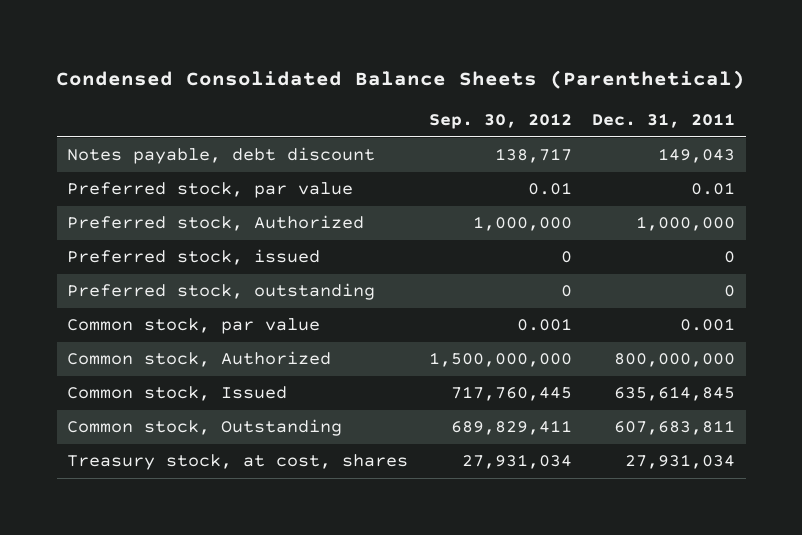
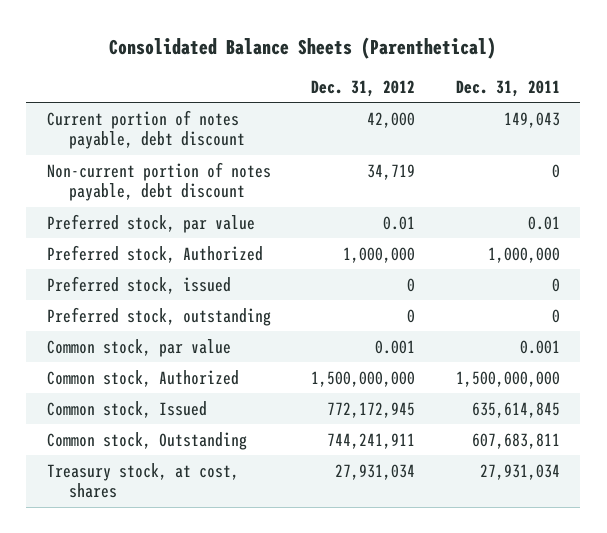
- Condensed Consolidated Balance Sheets (Parenthetical)
+ Consolidated Balance Sheets (Parenthetical)
- | Sep. 30, 2012 | Dec. 31, 2011
+ | Dec. 31, 2012 | Dec. 31, 2011
- Notes payable, debt discount | 138,717 | 149,043
+ Current portion of notes payable, debt discount | 42,000 | 149,043
+ Non-current portion of notes payable, debt discount | 34,719 | 0
- Common stock, Authorized | 1,500,000,000 | 800,000,000
+ Common stock, Authorized | 1,500,000,000 | 1,500,000,000

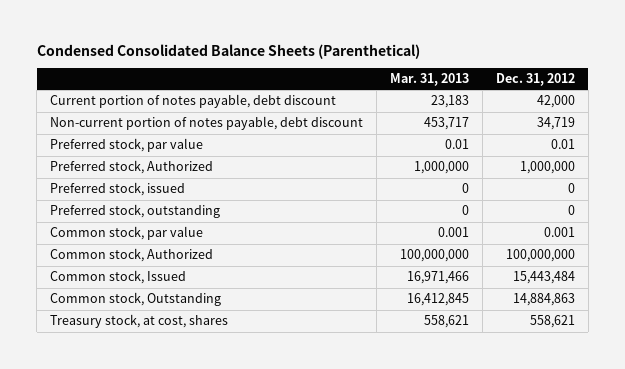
- Consolidated Balance Sheets (Parenthetical)
+ Condensed Consolidated Balance Sheets (Parenthetical)
- | Dec. 31, 2012 | Dec. 31, 2011
+ | Mar. 31, 2013 | Dec. 31, 2012
- Common stock, Authorized | 1,500,000,000 | 1,500,000,000
- Common stock, Issued | 772,172,945 | 635,614,845
- Common stock, Outstanding | 744,241,911 | 607,683,811
- Treasury stock, at cost, shares | 27,931,034 | 27,931,034
+ Common stock, Authorized | 100,000,000 | 100,000,000
+ Common stock, Issued | 16,971,466 | 15,443,484
+ Common stock, Outstanding | 16,412,845 | 14,884,863
+ Treasury stock, at cost, shares | 558,621 | 558,621

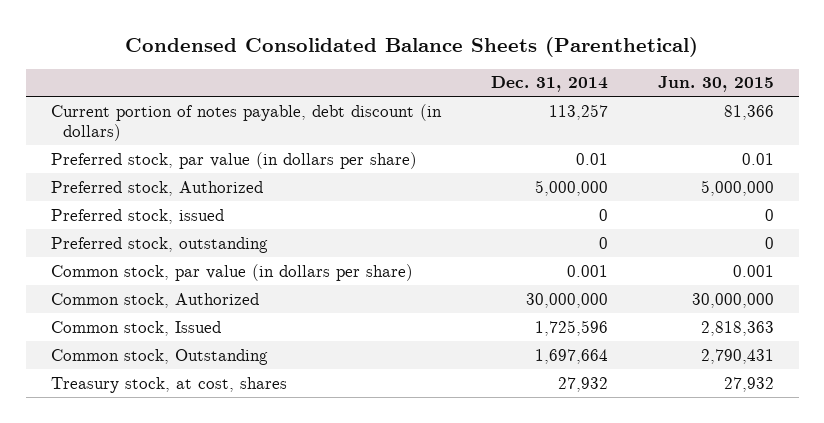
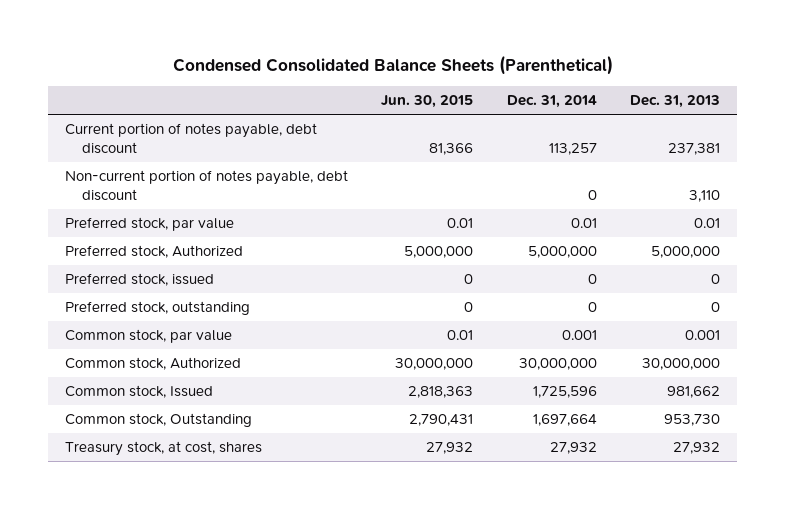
- | Dec. 31, 2014 | Jun. 30, 2015
+ | Jun. 30, 2015 | Dec. 31, 2014 | Dec. 31, 2013
- Current portion of notes payable, debt discount (in dollars) | 113,257 | 81,366
- Preferred stock, par value (in dollars per share) | 0.01 | 0.01
+ Current portion of notes payable, debt discount | 81,366 | 113,257 | 237,381
+ Non-current portion of notes payable, debt discount | | 0 | 3,110
+ Preferred stock, par value | 0.01 | 0.01 | 0.01
- Common stock, par value (in dollars per share) | 0.001 | 0.001
+ Common stock, par value | 0.01 | 0.001 | 0.001

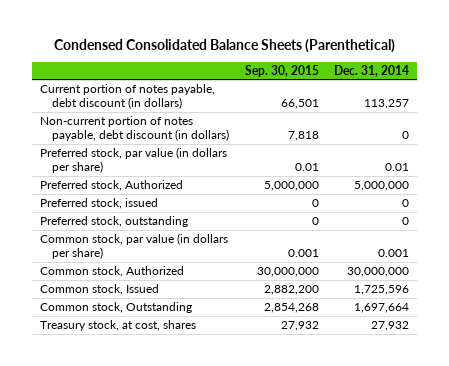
- | Jun. 30, 2015 | Dec. 31, 2014 | Dec. 31, 2013
+ | Sep. 30, 2015 | Dec. 31, 2014
- Current portion of notes payable, debt discount | 81,366 | 113,257 | 237,381
- Non-current portion of notes payable, debt discount | | 0 | 3,110
- Preferred stock, par value | 0.01 | 0.01 | 0.01
+ Current portion of notes payable, debt discount (in dollars) | 66,501 | 113,257
+ Non-current portion of notes payable, debt discount (in dollars) | 7,818 | 0
+ Preferred stock, par value (in dollars per share) | 0.01 | 0.01
- Common stock, par value | 0.01 | 0.001 | 0.001
+ Common stock, par value (in dollars per share) | 0.001 | 0.001

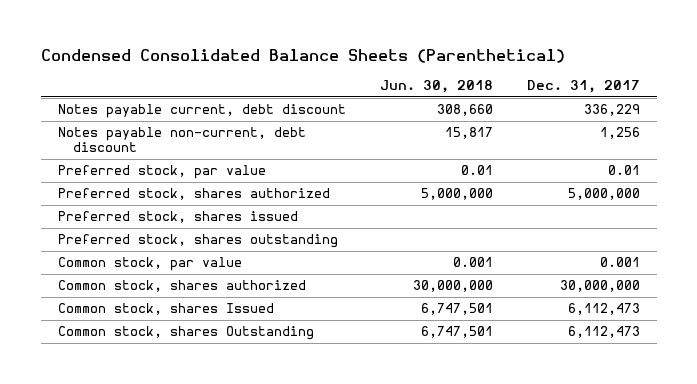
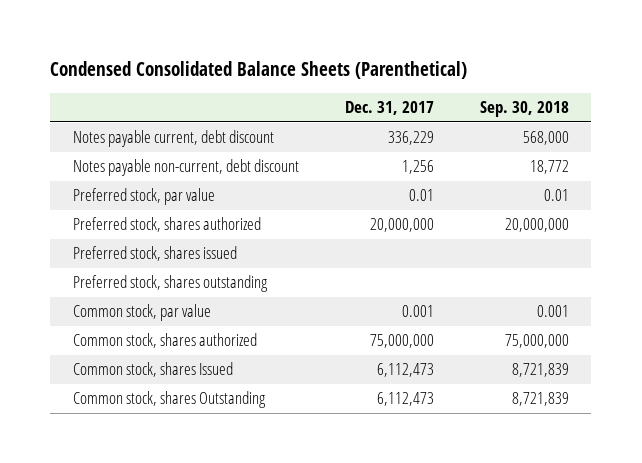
- | Jun. 30, 2018 | Dec. 31, 2017
+ | Dec. 31, 2017 | Sep. 30, 2018
- Preferred stock, shares authorized | 5,000,000 | 5,000,000
+ Preferred stock, shares authorized | 20,000,000 | 20,000,000
- Common stock, shares authorized | 30,000,000 | 30,000,000
+ Common stock, shares authorized | 75,000,000 | 75,000,000

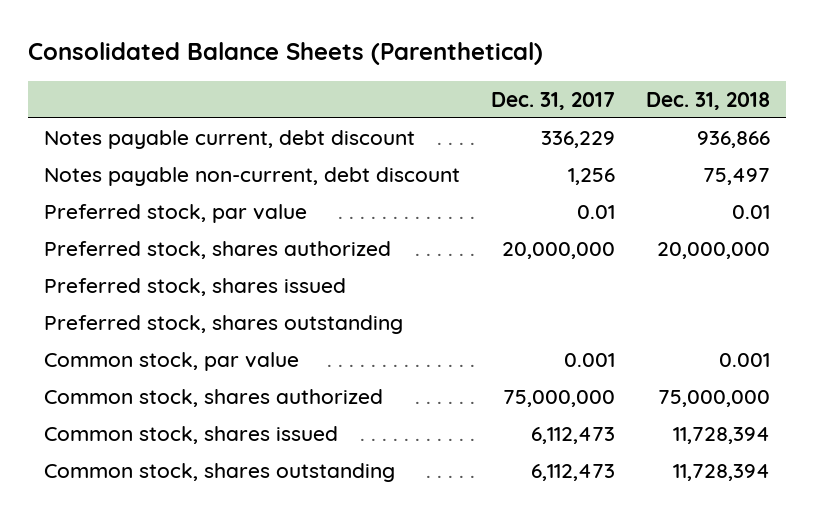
- Condensed Consolidated Balance Sheets (Parenthetical)
+ Consolidated Balance Sheets (Parenthetical)
- | Dec. 31, 2017 | Sep. 30, 2018
+ | Dec. 31, 2017 | Dec. 31, 2018
- Common stock, shares Issued | 6,112,473 | 8,721,839
- Common stock, shares Outstanding | 6,112,473 | 8,721,839
+ Common stock, shares issued | 6,112,473 | 11,728,394
+ Common stock, shares outstanding | 6,112,473 | 11,728,394

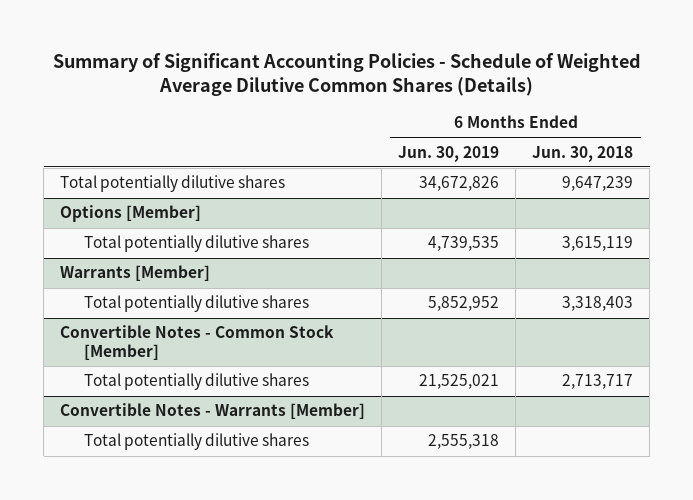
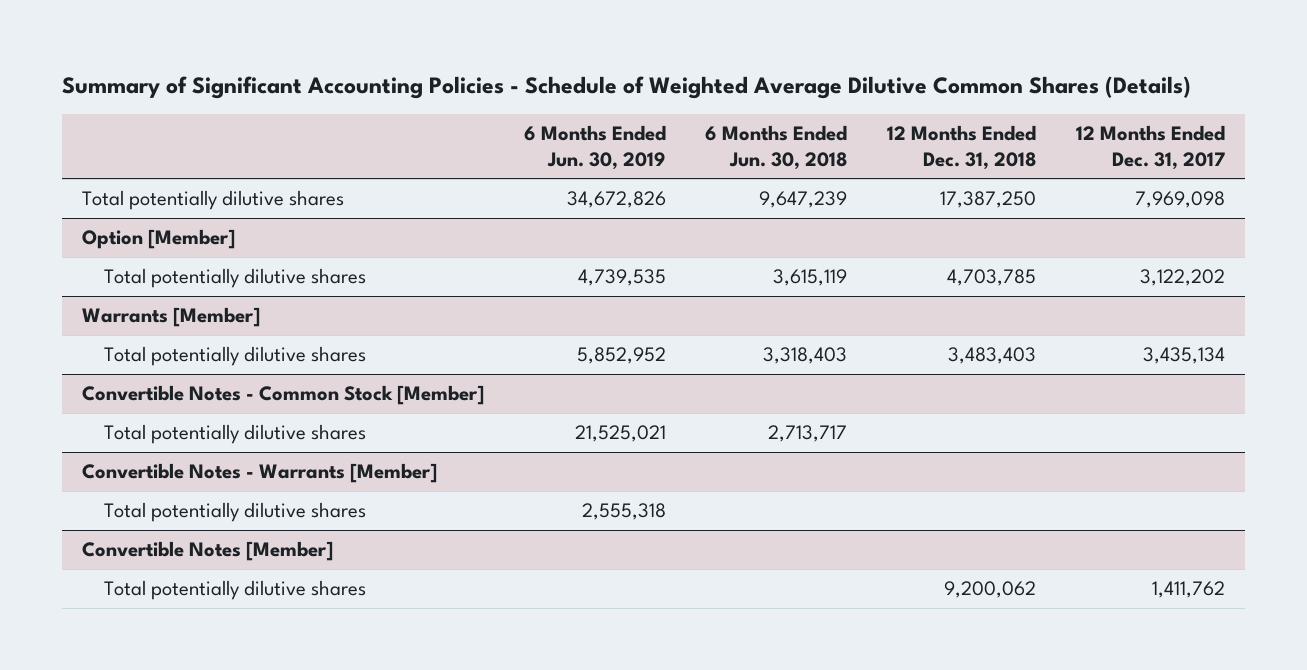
- | 6 Months Ended Jun. 30, 2019 | 6 Months Ended Jun. 30, 2018
+ | 6 Months Ended Jun. 30, 2019 | 6 Months Ended Jun. 30, 2018 | 12 Months Ended Dec. 31, 2018 | 12 Months Ended Dec. 31, 2017
- Options [Member]
+ Option [Member]
+ Convertible Notes [Member]
+ Total potentially dilutive shares | | | 9,200,062 | 1,411,762

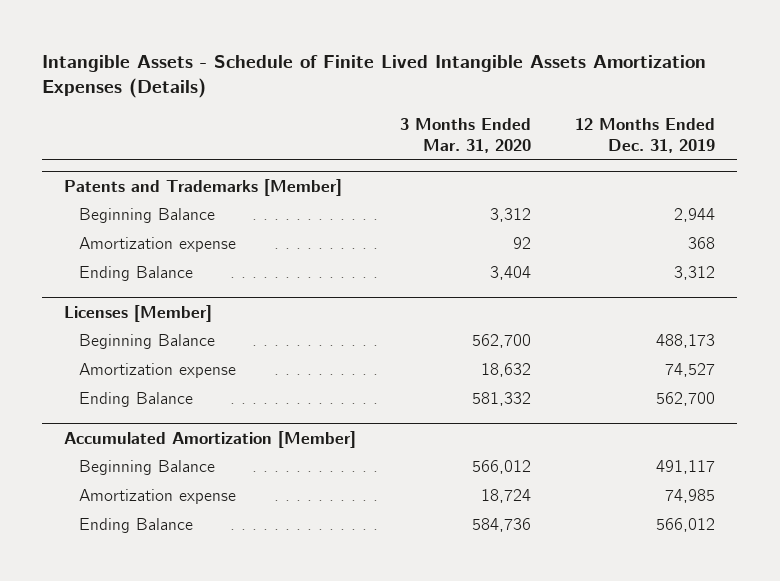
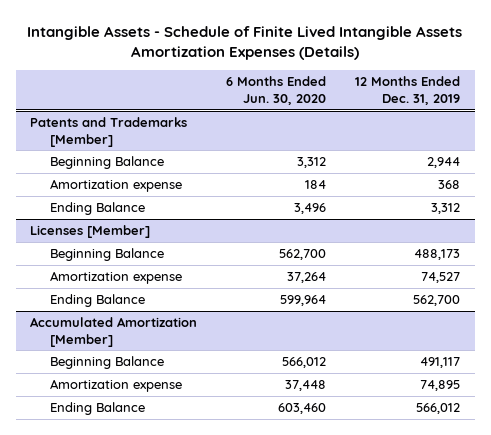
- | 3 Months Ended Mar. 31, 2020 | 12 Months Ended Dec. 31, 2019
+ | 6 Months Ended Jun. 30, 2020 | 12 Months Ended Dec. 31, 2019
@ Accumulated Amortization [Member]
- Amortization expense | 18,724 | 74,985
+ Amortization expense | 37,448 | 74,895

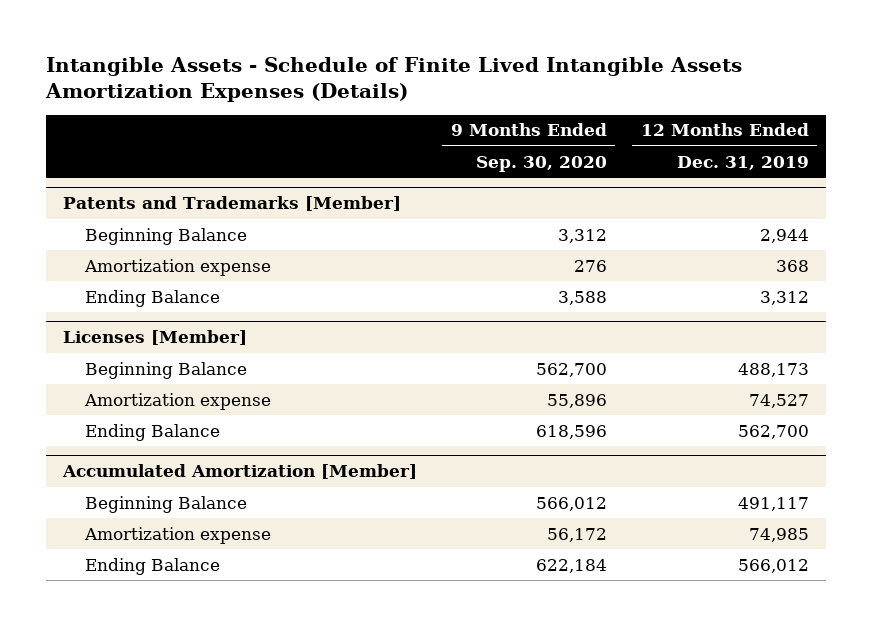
- | 6 Months Ended Jun. 30, 2020 | 12 Months Ended Dec. 31, 2019
+ | 9 Months Ended Sep. 30, 2020 | 12 Months Ended Dec. 31, 2019
@ Accumulated Amortization [Member]
- Amortization expense | 37,448 | 74,895
+ Amortization expense | 56,172 | 74,985

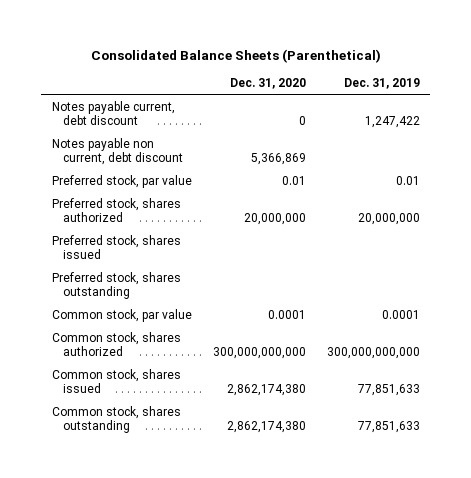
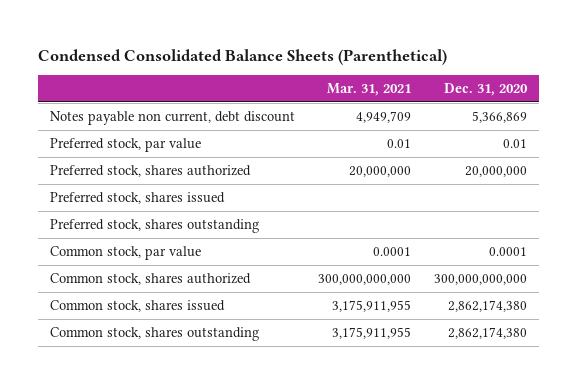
- Consolidated Balance Sheets (Parenthetical)
+ Condensed Consolidated Balance Sheets (Parenthetical)
- | Dec. 31, 2020 | Dec. 31, 2019
+ | Mar. 31, 2021 | Dec. 31, 2020
- Notes payable current, debt discount | 0 | 1,247,422

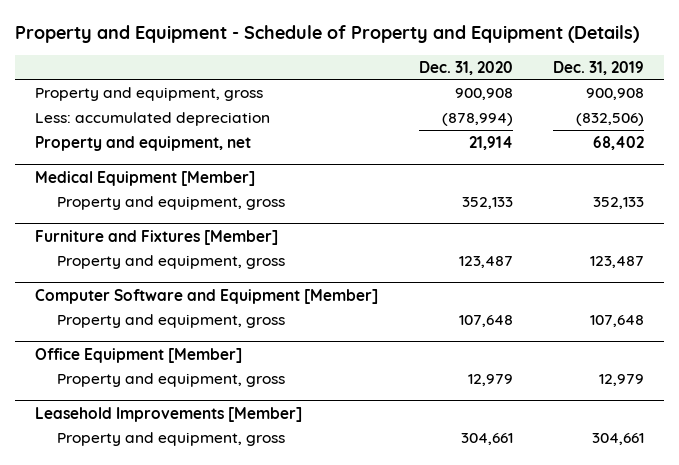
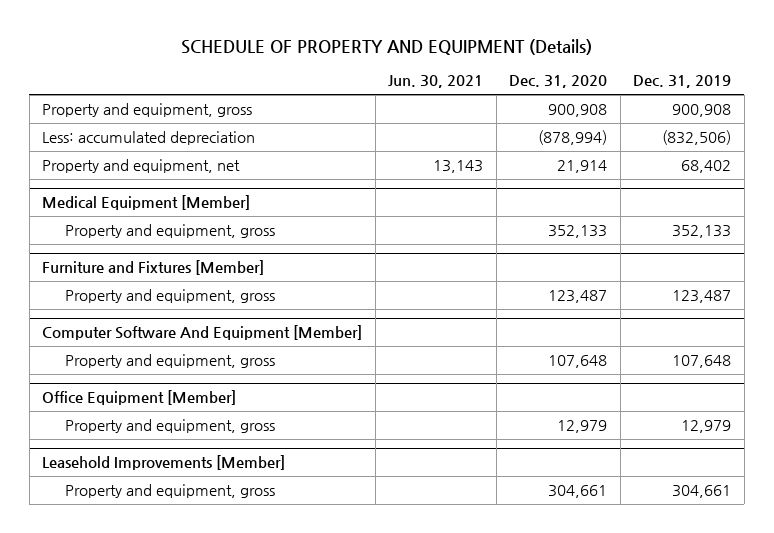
- Property and Equipment - Schedule of Property and Equipment (Details)
+ SCHEDULE OF PROPERTY AND EQUIPMENT (Details)
- | Dec. 31, 2020 | Dec. 31, 2019
+ | Jun. 30, 2021 | Dec. 31, 2020 | Dec. 31, 2019
- Computer Software and Equipment [Member]
+ Computer Software And Equipment [Member]

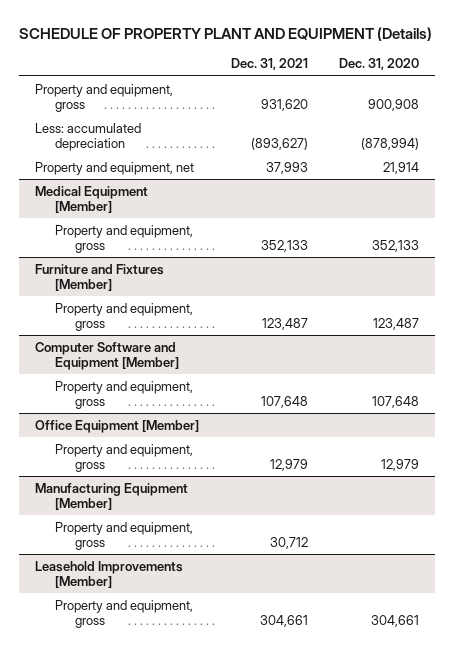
- SCHEDULE OF PROPERTY AND EQUIPMENT (Details)
+ SCHEDULE OF PROPERTY PLANT AND EQUIPMENT (Details)
- | Jun. 30, 2021 | Dec. 31, 2020 | Dec. 31, 2019
+ | Dec. 31, 2021 | Dec. 31, 2020
- Computer Software And Equipment [Member]
+ Computer Software and Equipment [Member]
+ Manufacturing Equipment [Member]
+ Property and equipment, gross | 30,712 |

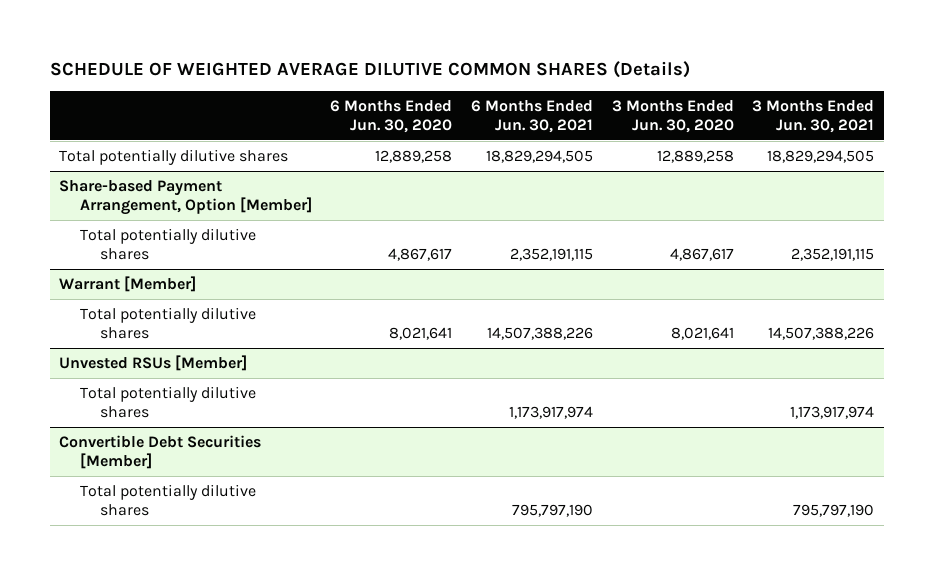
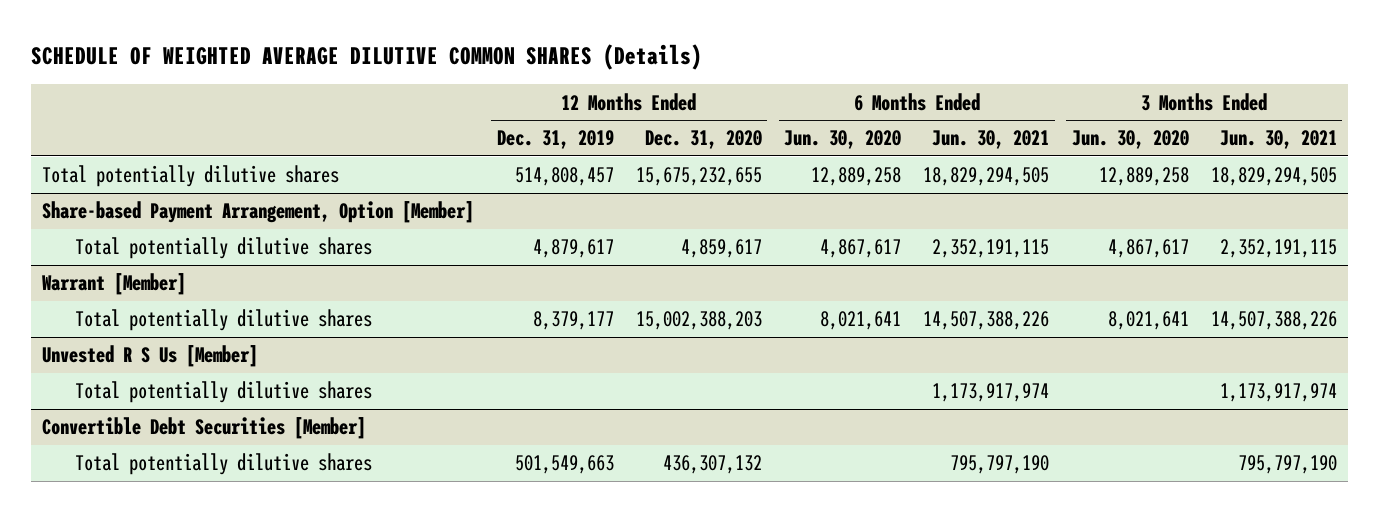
- | 6 Months Ended Jun. 30, 2020 | 6 Months Ended Jun. 30, 2021 | 3 Months Ended Jun. 30, 2020 | 3 Months Ended Jun. 30, 2021
+ | 12 Months Ended Dec. 31, 2019 | 12 Months Ended Dec. 31, 2020 | 6 Months Ended Jun. 30, 2020 | 6 Months Ended Jun. 30, 2021 | 3 Months Ended Jun. 30, 2020 | 3 Months Ended Jun. 30, 2021
- Unvested RSUs [Member]
+ Unvested R S Us [Member]

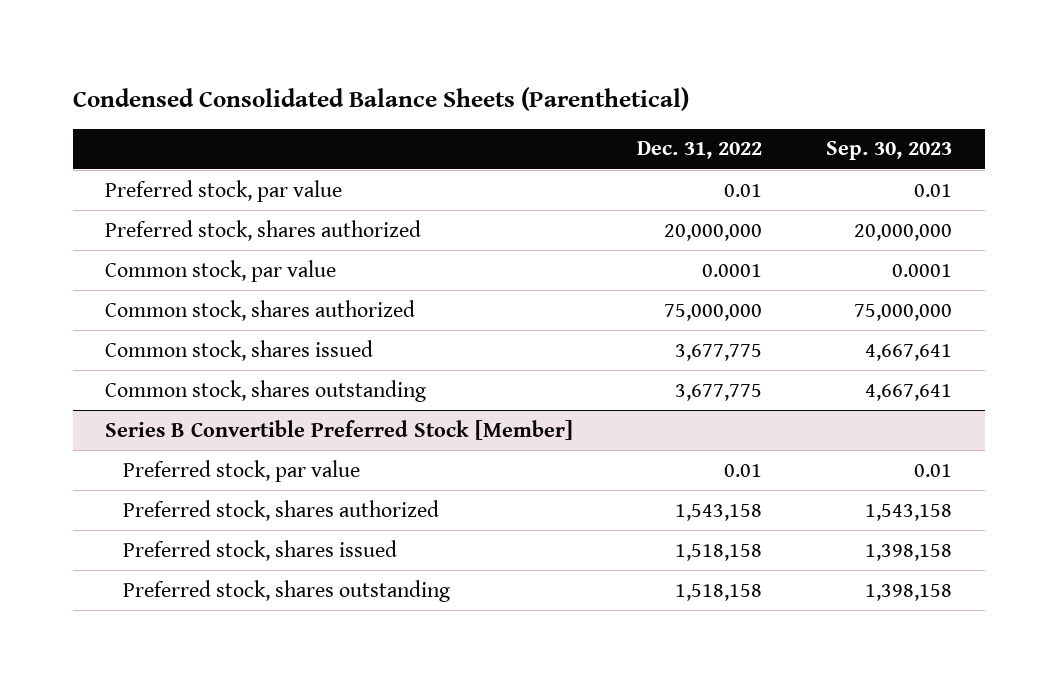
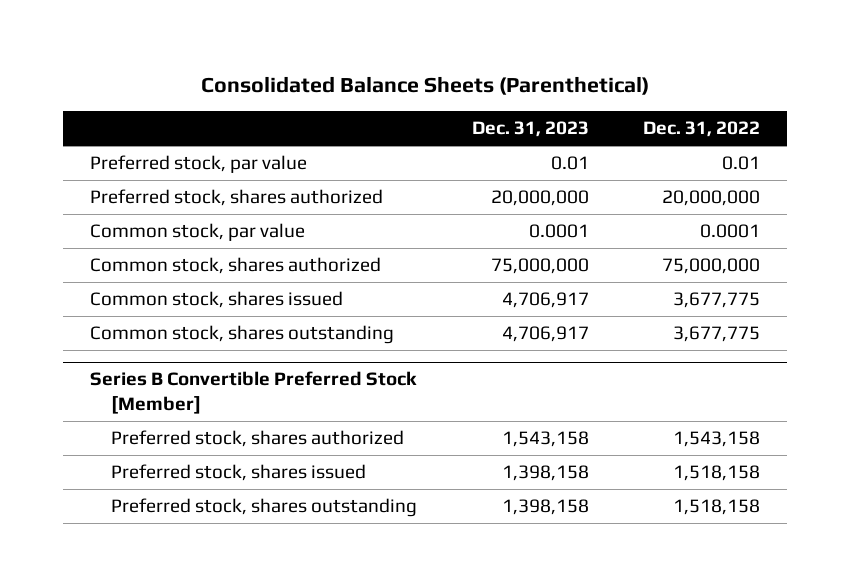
- Condensed Consolidated Balance Sheets (Parenthetical)
+ Consolidated Balance Sheets (Parenthetical)
- | Dec. 31, 2022 | Sep. 30, 2023
+ | Dec. 31, 2023 | Dec. 31, 2022
@ Series B Convertible Preferred Stock [Member]
- Preferred stock, par value | 0.01 | 0.01

